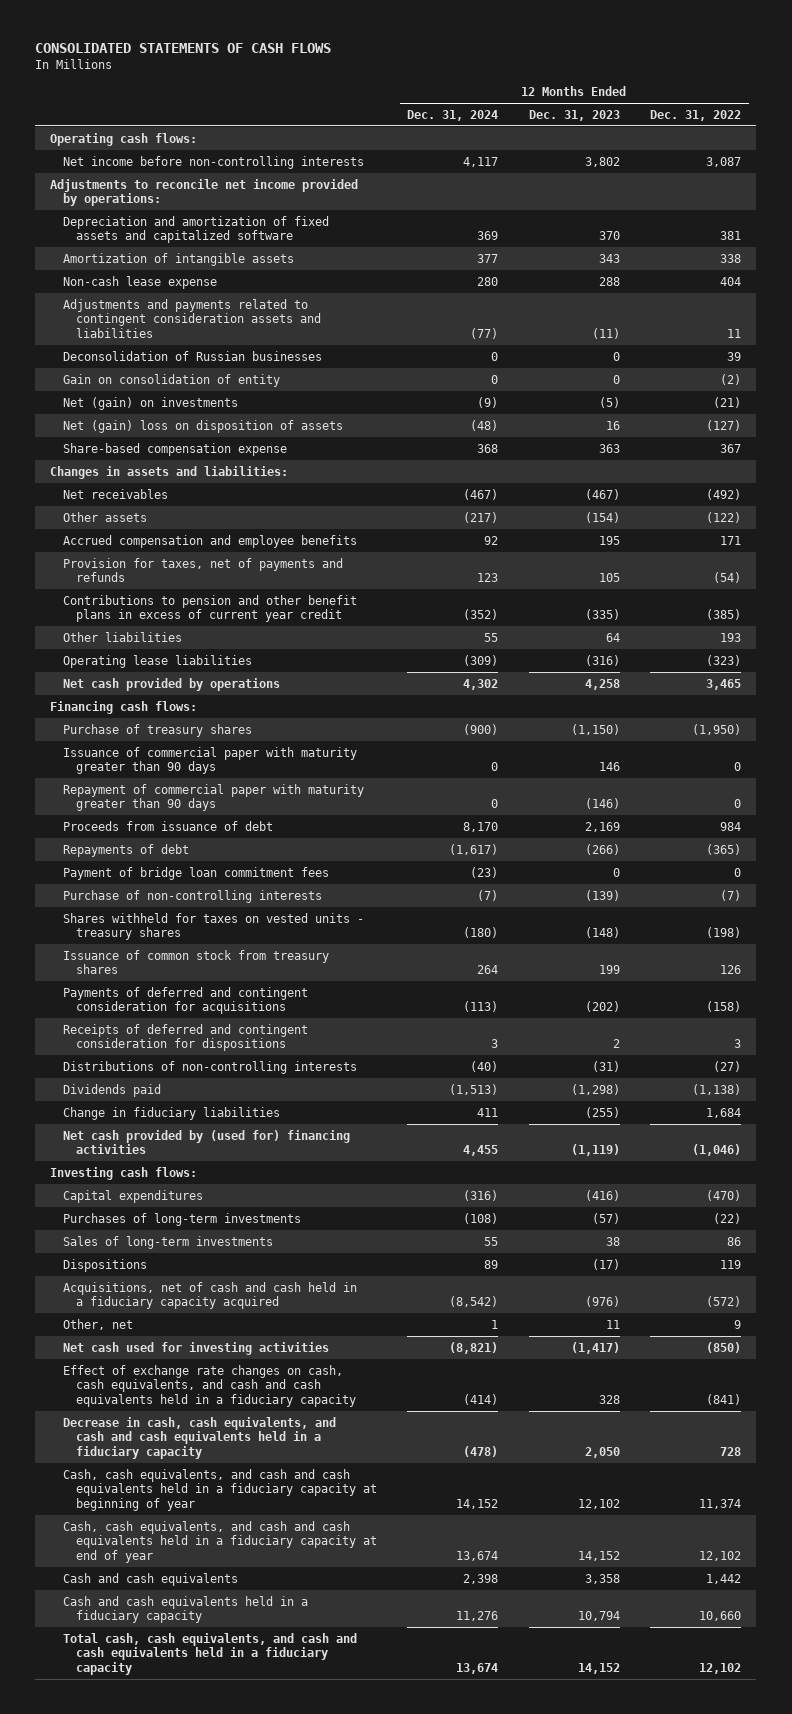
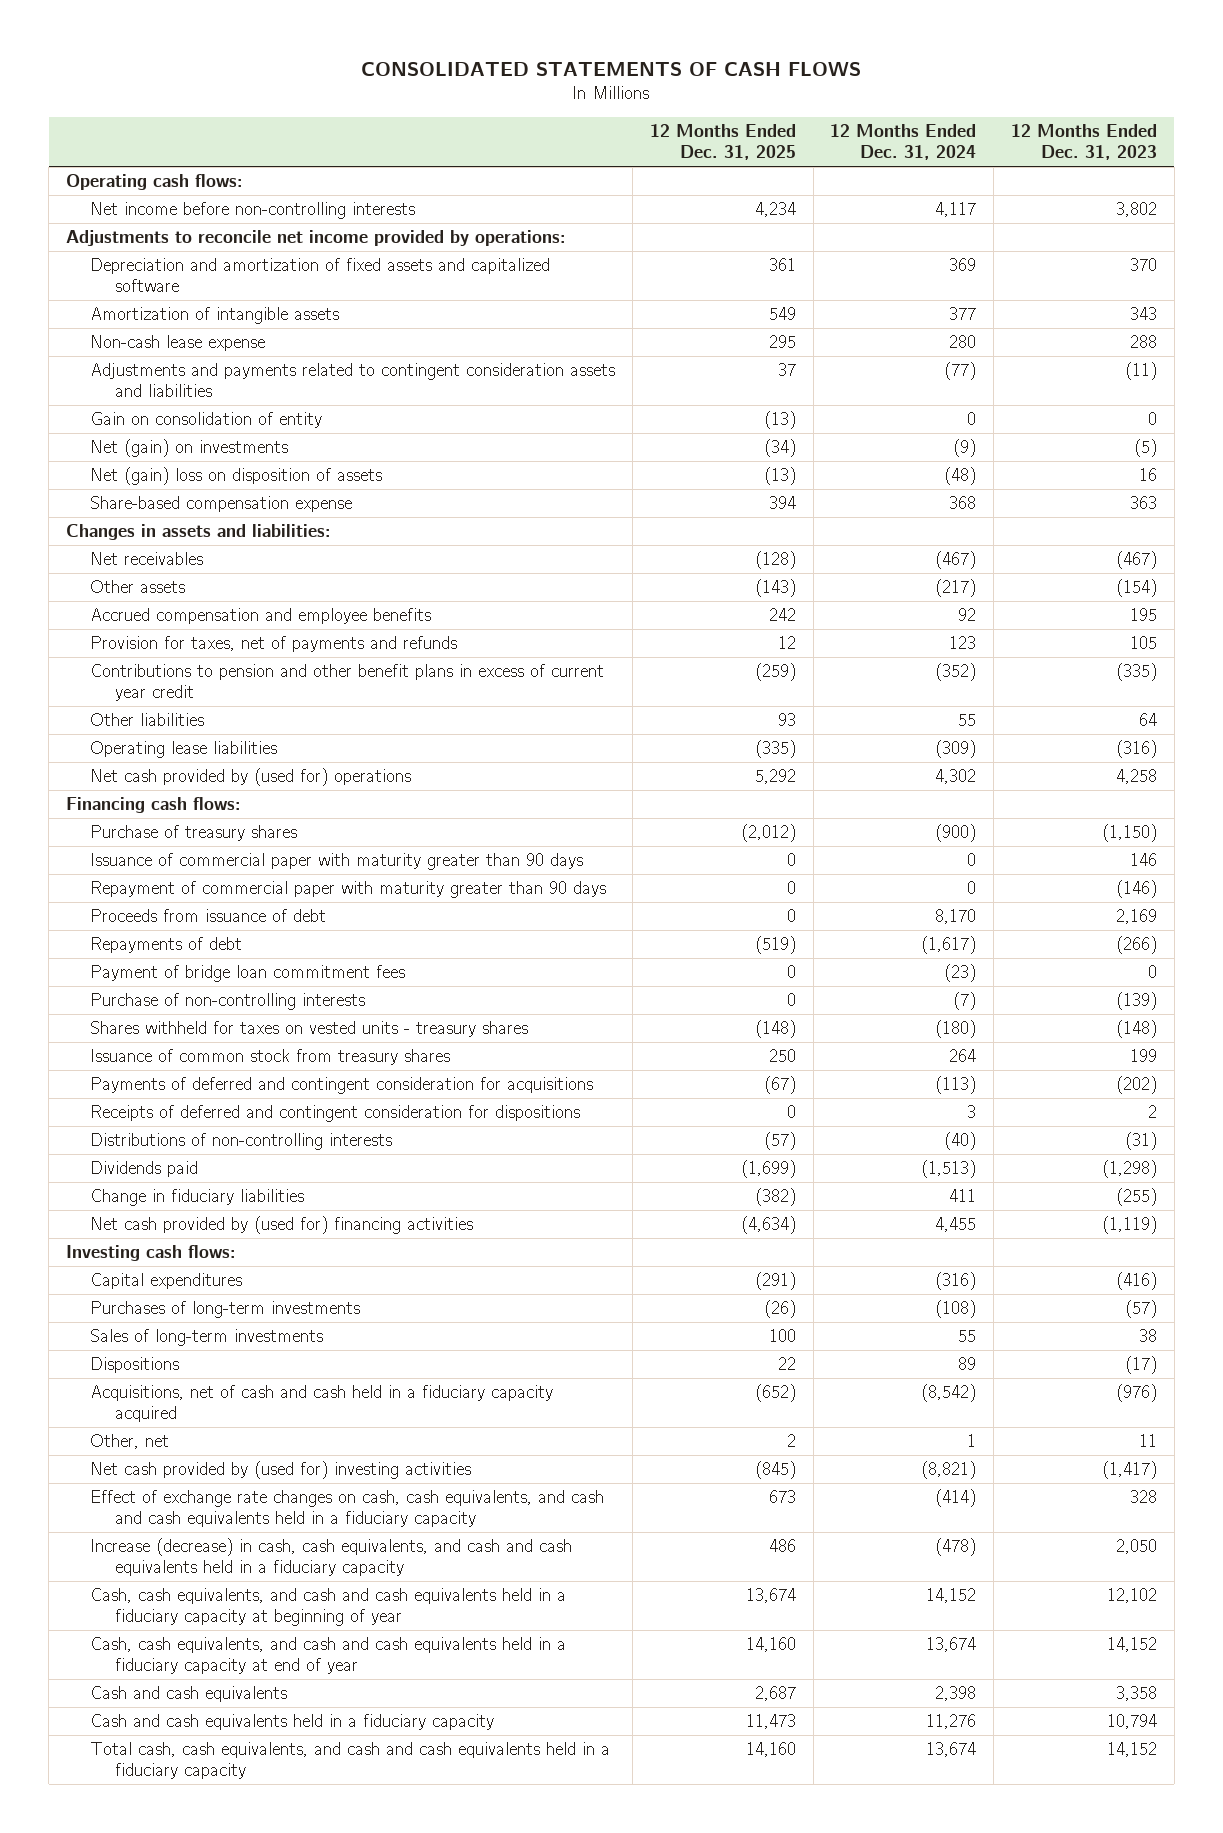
- | 12 Months Ended Dec. 31, 2024 | 12 Months Ended Dec. 31, 2023 | 12 Months Ended Dec. 31, 2022
+ | 12 Months Ended Dec. 31, 2025 | 12 Months Ended Dec. 31, 2024 | 12 Months Ended Dec. 31, 2023
- Deconsolidation of Russian businesses | 0 | 0 | 39
- Net cash provided by operations | 4,302 | 4,258 | 3,465
+ Net cash provided by (used for) operations | 5,292 | 4,302 | 4,258
- Net cash used for investing activities | (8,821) | (1,417) | (850)
+ Net cash provided by (used for) investing activities | (845) | (8,821) | (1,417)
- Decrease in cash, cash equivalents, and cash and cash equivalents held in a fiduciary capacity | (478) | 2,050 | 728
+ Increase (decrease) in cash, cash equivalents, and cash and cash equivalents held in a fiduciary capacity | 486 | (478) | 2,050

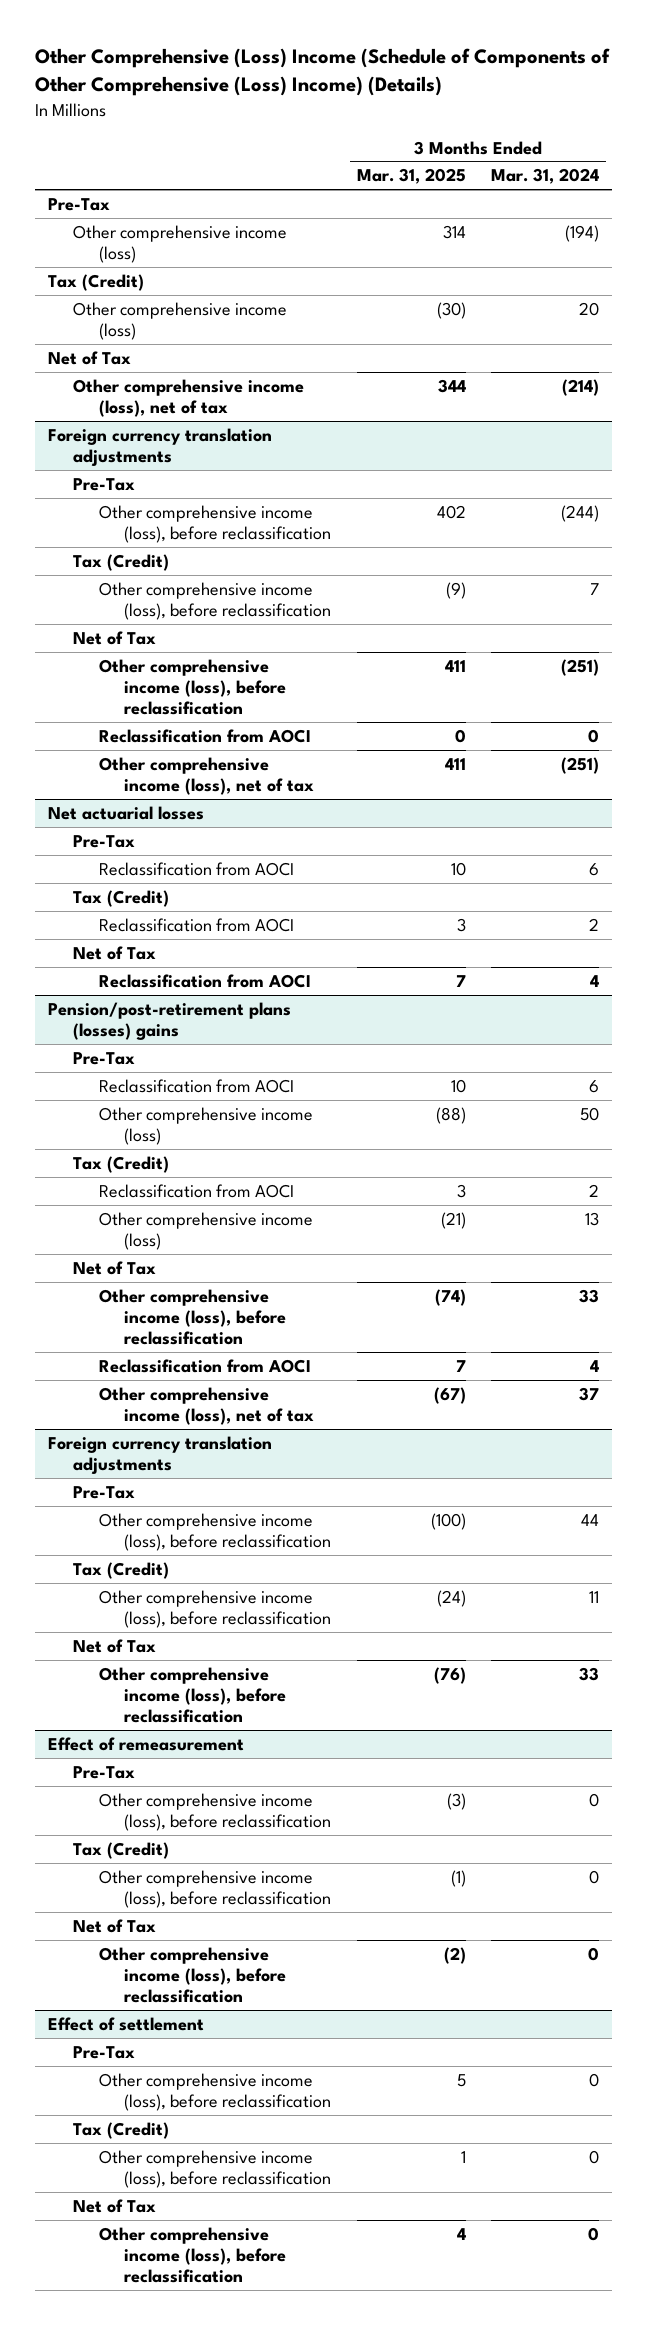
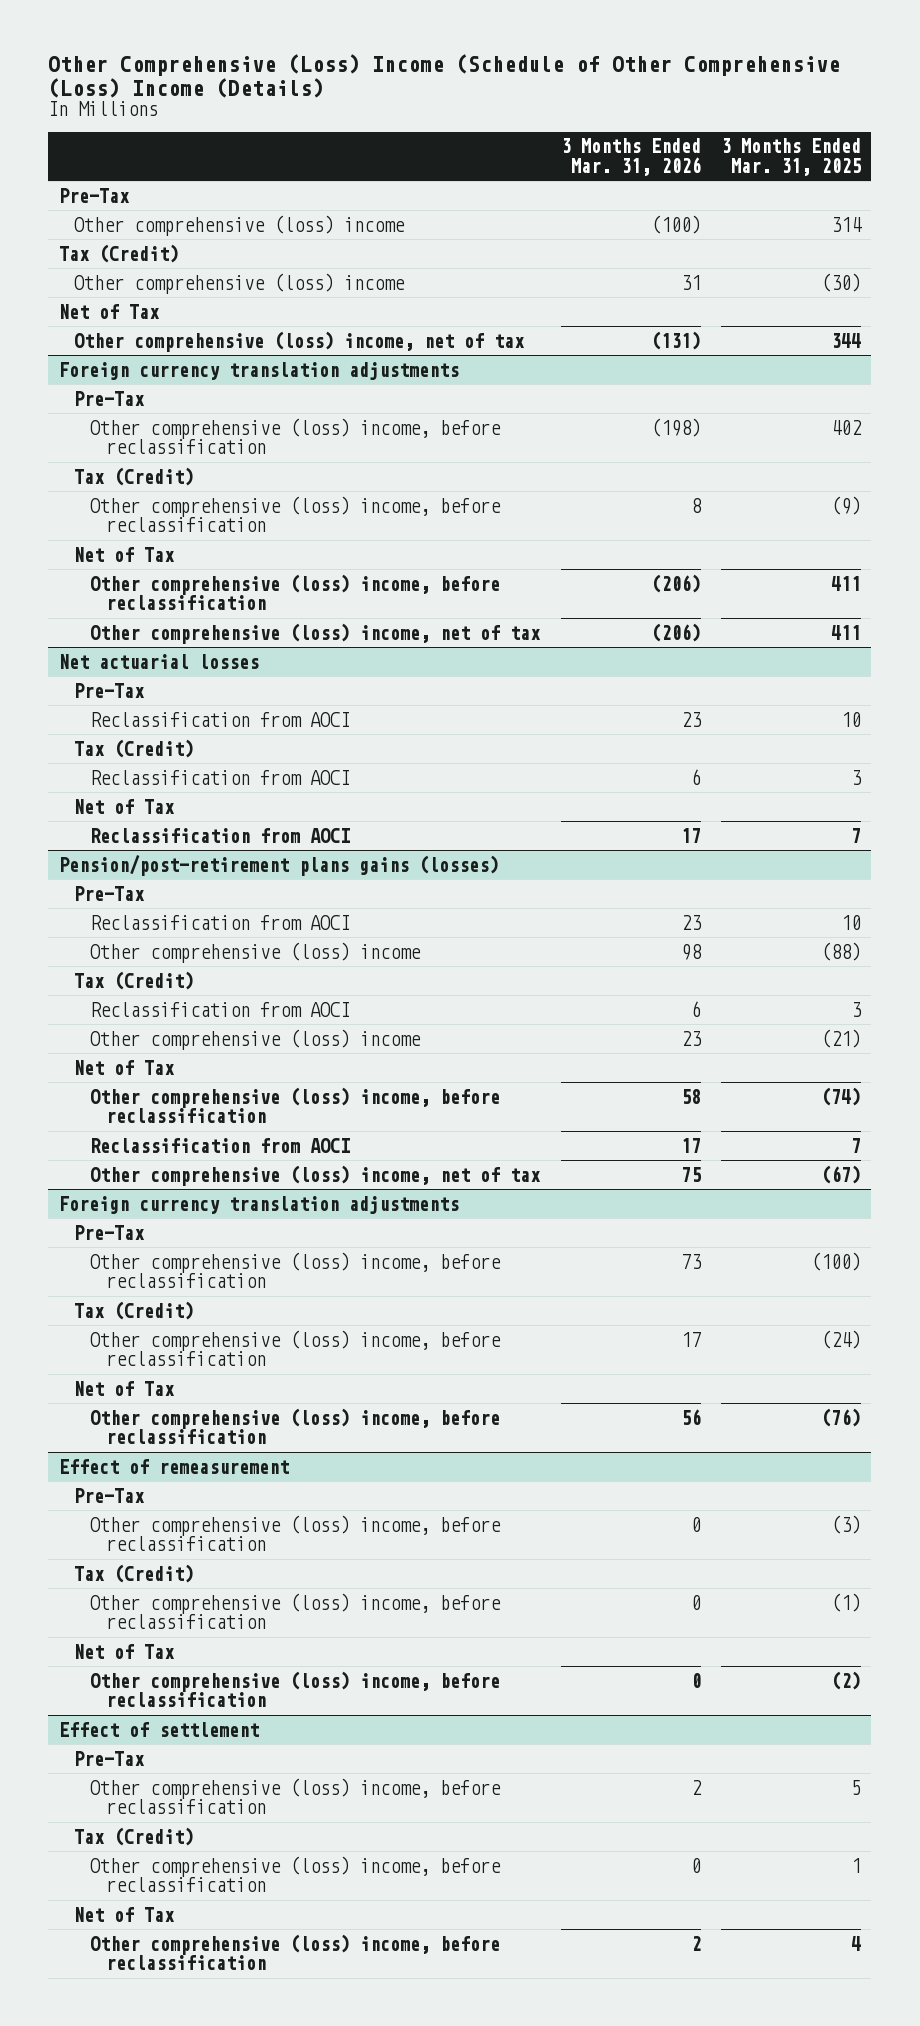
- Other Comprehensive (Loss) Income (Schedule of Components of Other Comprehensive (Loss) Income) (Details)
+ Other Comprehensive (Loss) Income (Schedule of Other Comprehensive (Loss) Income (Details)
- | 3 Months Ended Mar. 31, 2025 | 3 Months Ended Mar. 31, 2024
+ | 3 Months Ended Mar. 31, 2026 | 3 Months Ended Mar. 31, 2025
- Other comprehensive income (loss) | 314 | (194)
+ Other comprehensive (loss) income | (100) | 314
- Other comprehensive income (loss) | (30) | 20
+ Other comprehensive (loss) income | 31 | (30)
- Other comprehensive income (loss), net of tax | 344 | (214)
+ Other comprehensive (loss) income, net of tax | (131) | 344
@ Foreign currency translation adjustments
- Other comprehensive income (loss), before reclassification | 402 | (244)
+ Other comprehensive (loss) income, before reclassification | (198) | 402
- Other comprehensive income (loss), before reclassification | (9) | 7
+ Other comprehensive (loss) income, before reclassification | 8 | (9)
- Other comprehensive income (loss), before reclassification | 411 | (251)
- Reclassification from AOCI | 0 | 0
- Other comprehensive income (loss), net of tax | 411 | (251)
+ Other comprehensive (loss) income, before reclassification | (206) | 411
+ Other comprehensive (loss) income, net of tax | (206) | 411
- Pension/post-retirement plans (losses) gains
+ Pension/post-retirement plans gains (losses)
- Other comprehensive income (loss) | (88) | 50
+ Other comprehensive (loss) income | 98 | (88)
- Other comprehensive income (loss) | (21) | 13
+ Other comprehensive (loss) income | 23 | (21)
- Other comprehensive income (loss), before reclassification | (74) | 33
+ Other comprehensive (loss) income, before reclassification | 58 | (74)
- Other comprehensive income (loss), net of tax | (67) | 37
+ Other comprehensive (loss) income, net of tax | 75 | (67)
@ Foreign currency translation adjustments
- Other comprehensive income (loss), before reclassification | (100) | 44
+ Other comprehensive (loss) income, before reclassification | 73 | (100)
- Other comprehensive income (loss), before reclassification | (24) | 11
+ Other comprehensive (loss) income, before reclassification | 17 | (24)
- Other comprehensive income (loss), before reclassification | (76) | 33
+ Other comprehensive (loss) income, before reclassification | 56 | (76)
@ Effect of remeasurement
- Other comprehensive income (loss), before reclassification | (3) | 0
+ Other comprehensive (loss) income, before reclassification | 0 | (3)
- Other comprehensive income (loss), before reclassification | (1) | 0
+ Other comprehensive (loss) income, before reclassification | 0 | (1)
- Other comprehensive income (loss), before reclassification | (2) | 0
+ Other comprehensive (loss) income, before reclassification | 0 | (2)
@ Effect of settlement
- Other comprehensive income (loss), before reclassification | 5 | 0
+ Other comprehensive (loss) income, before reclassification | 2 | 5
- Other comprehensive income (loss), before reclassification | 1 | 0
+ Other comprehensive (loss) income, before reclassification | 0 | 1
- Other comprehensive income (loss), before reclassification | 4 | 0
+ Other comprehensive (loss) income, before reclassification | 2 | 4

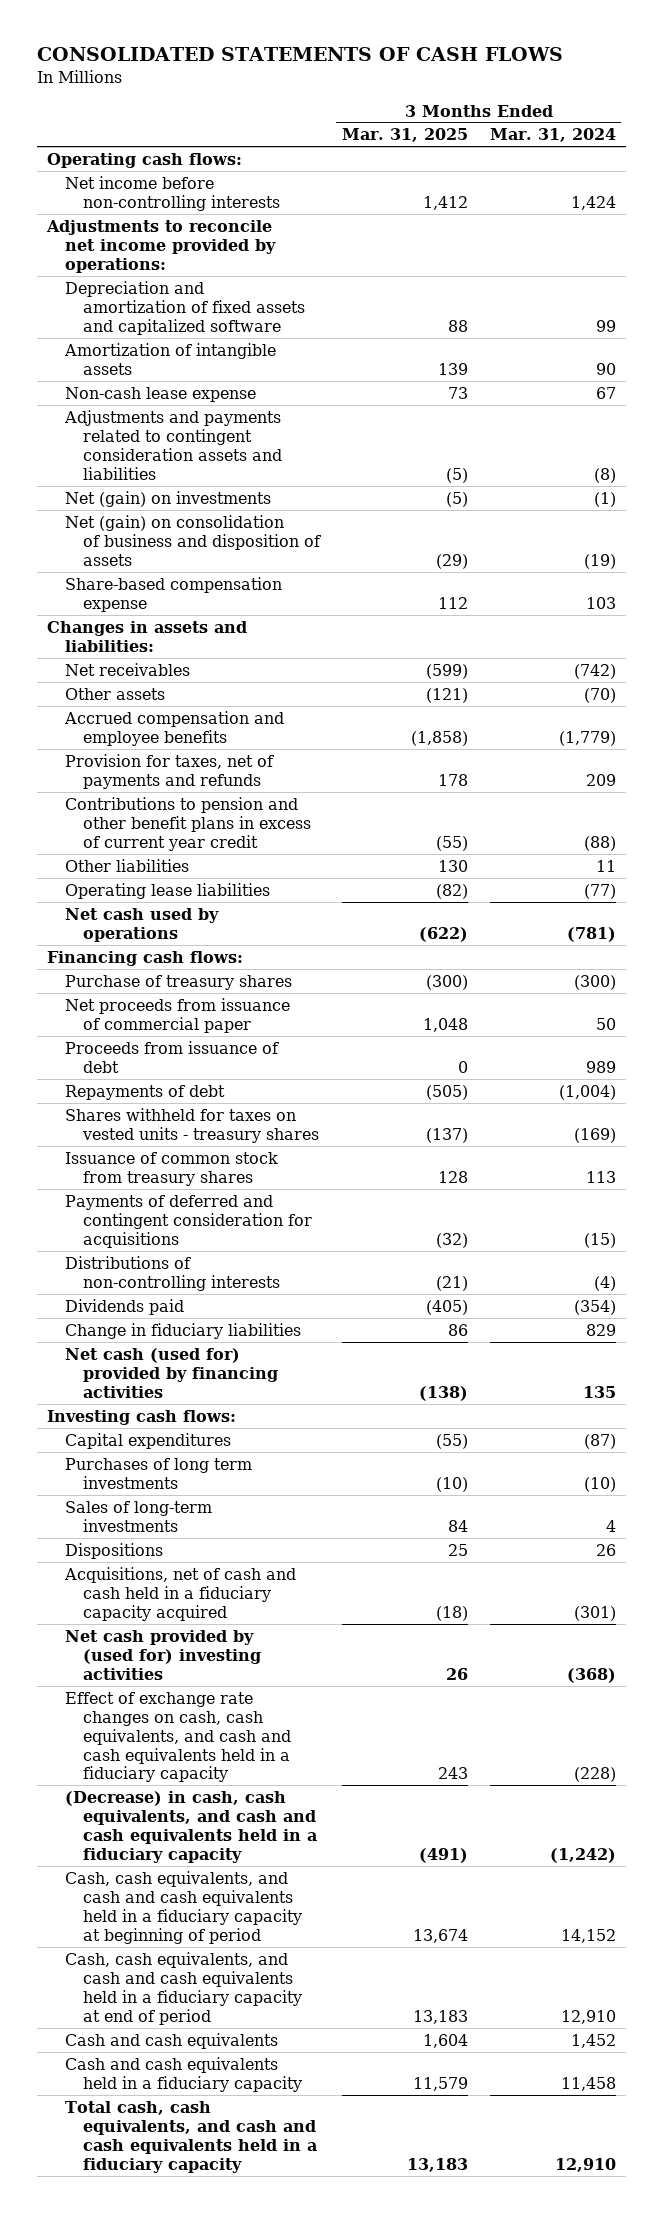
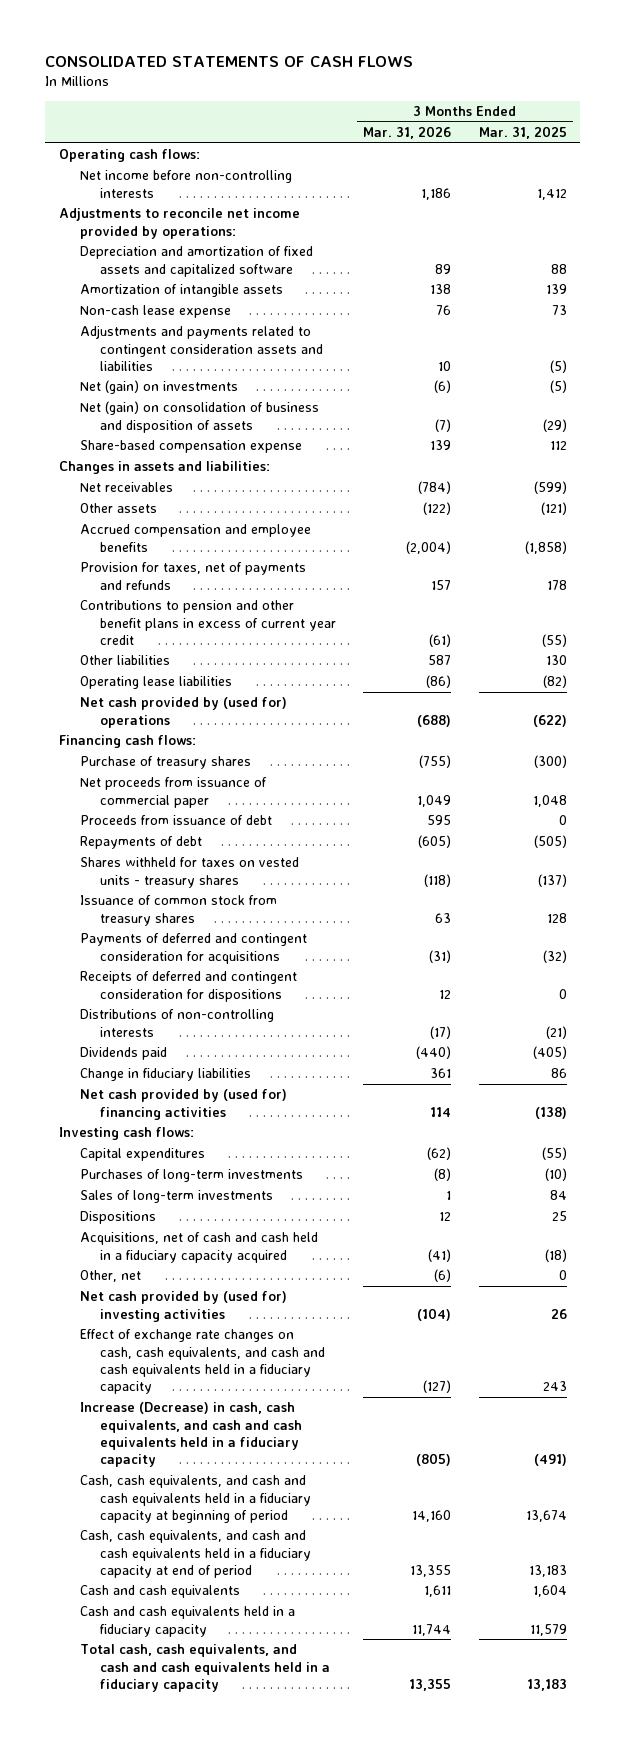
- | 3 Months Ended Mar. 31, 2025 | 3 Months Ended Mar. 31, 2024
+ | 3 Months Ended Mar. 31, 2026 | 3 Months Ended Mar. 31, 2025
- Net cash used by operations | (622) | (781)
+ Net cash provided by (used for) operations | (688) | (622)
+ Receipts of deferred and contingent consideration for dispositions | 12 | 0
- Net cash (used for) provided by financing activities | (138) | 135
+ Net cash provided by (used for) financing activities | 114 | (138)
- Purchases of long term investments | (10) | (10)
+ Purchases of long-term investments | (8) | (10)
+ Other, net | (6) | 0
- (Decrease) in cash, cash equivalents, and cash and cash equivalents held in a fiduciary capacity | (491) | (1,242)
+ Increase (Decrease) in cash, cash equivalents, and cash and cash equivalents held in a fiduciary capacity | (805) | (491)

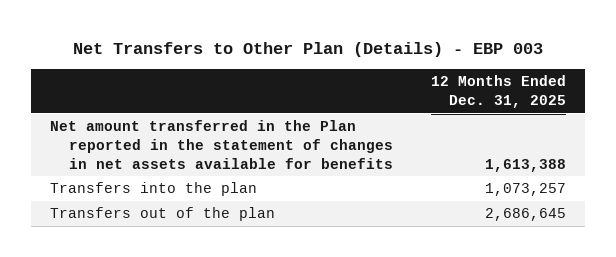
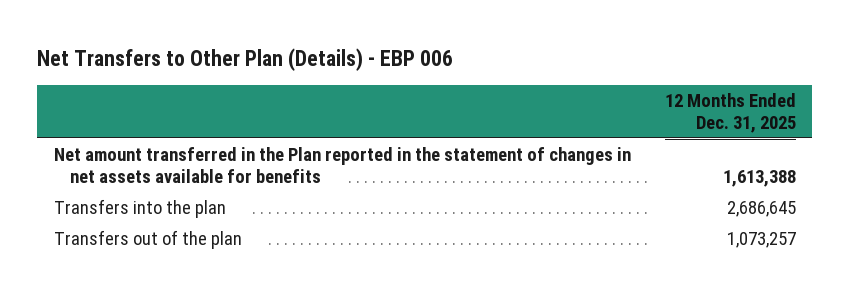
- Net Transfers to Other Plan (Details) - EBP 003
+ Net Transfers to Other Plan (Details) - EBP 006
- Transfers into the plan | 1,073,257
- Transfers out of the plan | 2,686,645
+ Transfers into the plan | 2,686,645
+ Transfers out of the plan | 1,073,257

